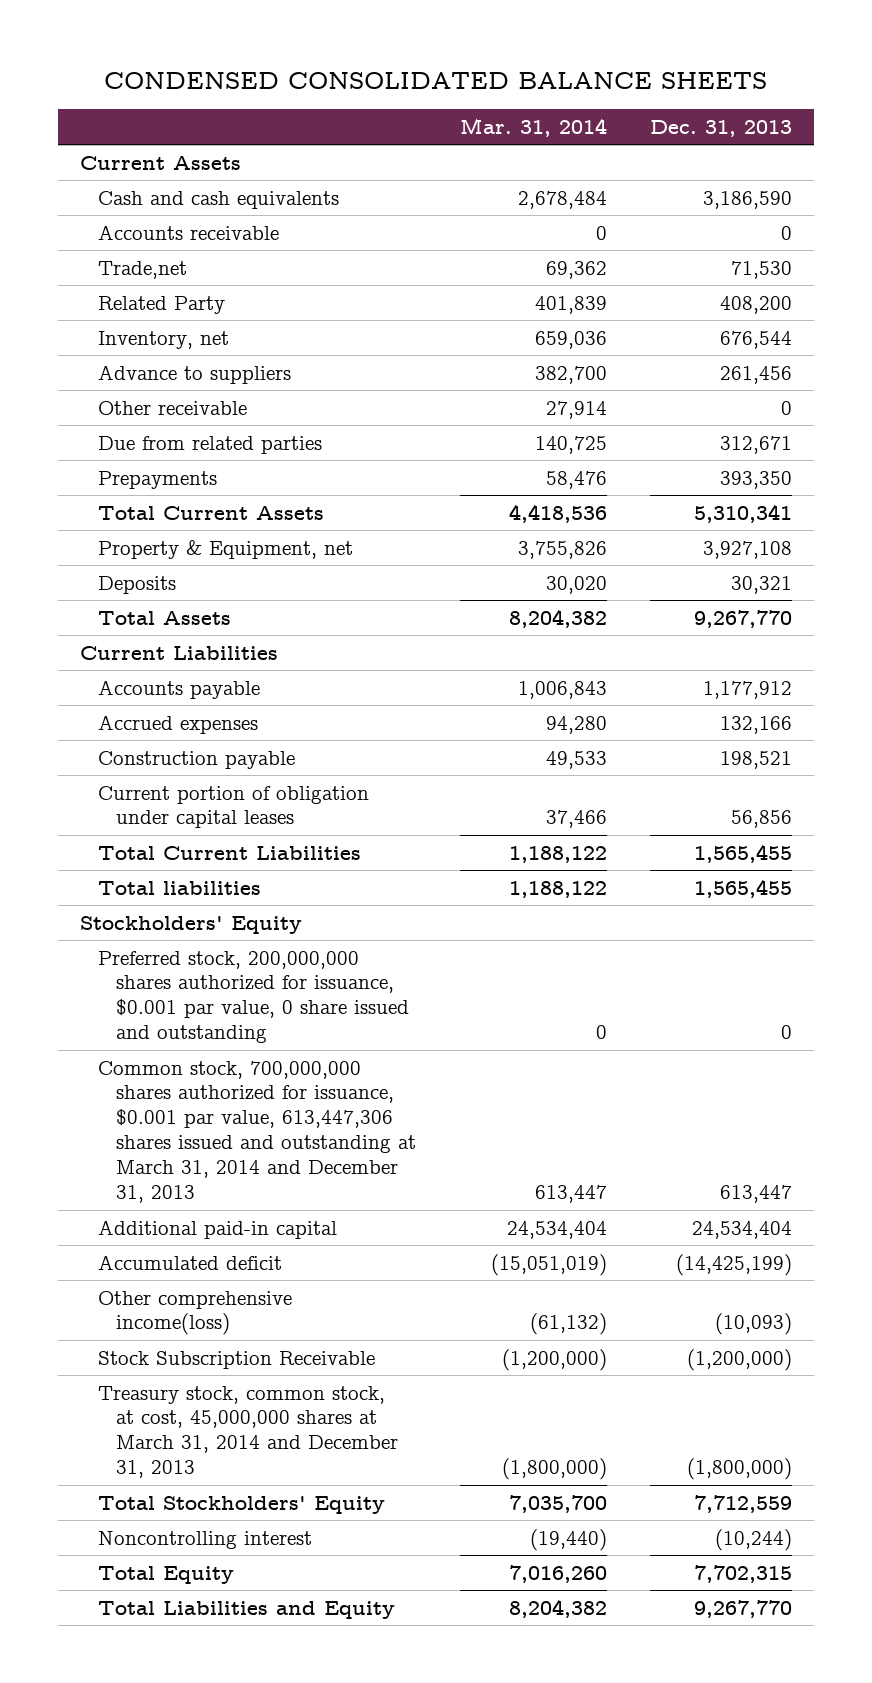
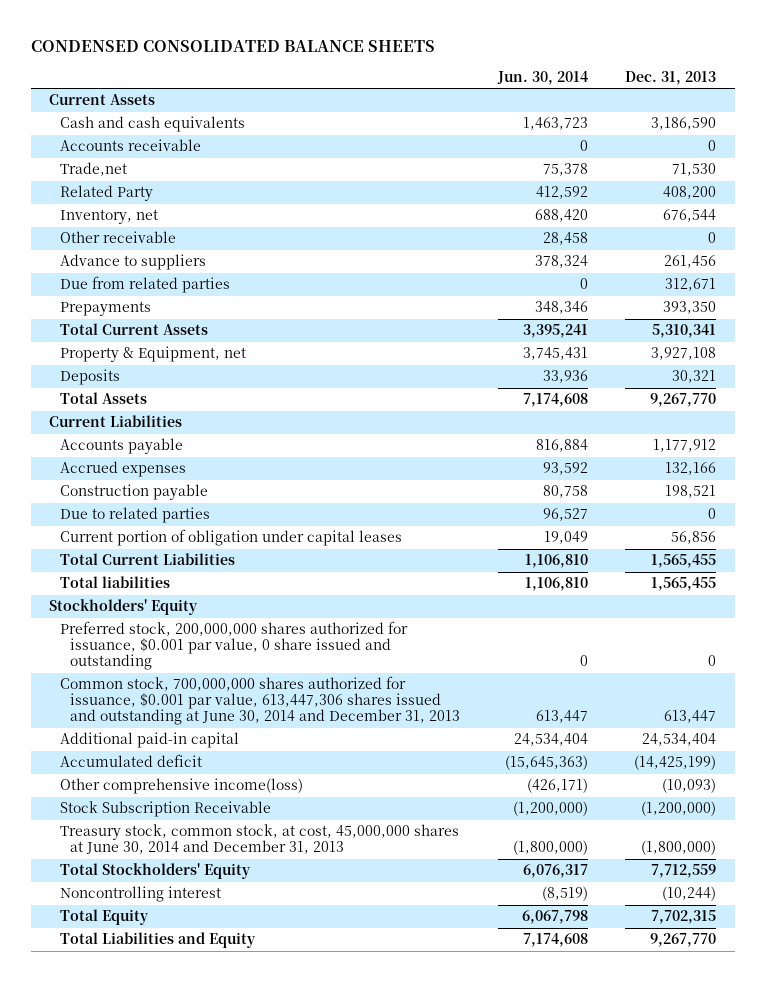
- | Mar. 31, 2014 | Dec. 31, 2013
+ | Jun. 30, 2014 | Dec. 31, 2013
moved down: Advance to suppliers | 378,324 | 261,456
+ Due to related parties | 96,527 | 0
- Common stock, 700,000,000 shares authorized for issuance, $0.001 par value, 613,447,306 shares issued and outstanding at March 31, 2014 and December 31, 2013 | 613,447 | 613,447
+ Common stock, 700,000,000 shares authorized for issuance, $0.001 par value, 613,447,306 shares issued and outstanding at June 30, 2014 and December 31, 2013 | 613,447 | 613,447
- Treasury stock, common stock, at cost, 45,000,000 shares at March 31, 2014 and December 31, 2013 | (1,800,000) | (1,800,000)
+ Treasury stock, common stock, at cost, 45,000,000 shares at June 30, 2014 and December 31, 2013 | (1,800,000) | (1,800,000)

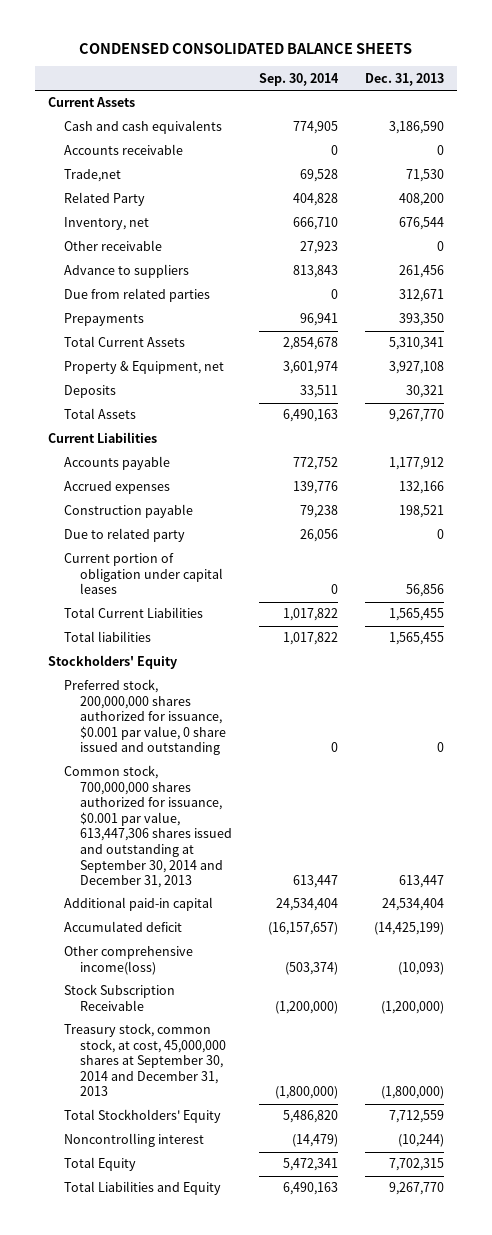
- | Jun. 30, 2014 | Dec. 31, 2013
+ | Sep. 30, 2014 | Dec. 31, 2013
- Due to related parties | 96,527 | 0
+ Due to related party | 26,056 | 0
- Common stock, 700,000,000 shares authorized for issuance, $0.001 par value, 613,447,306 shares issued and outstanding at June 30, 2014 and December 31, 2013 | 613,447 | 613,447
+ Common stock, 700,000,000 shares authorized for issuance, $0.001 par value, 613,447,306 shares issued and outstanding at September 30, 2014 and December 31, 2013 | 613,447 | 613,447
- Treasury stock, common stock, at cost, 45,000,000 shares at June 30, 2014 and December 31, 2013 | (1,800,000) | (1,800,000)
+ Treasury stock, common stock, at cost, 45,000,000 shares at September 30, 2014 and December 31, 2013 | (1,800,000) | (1,800,000)

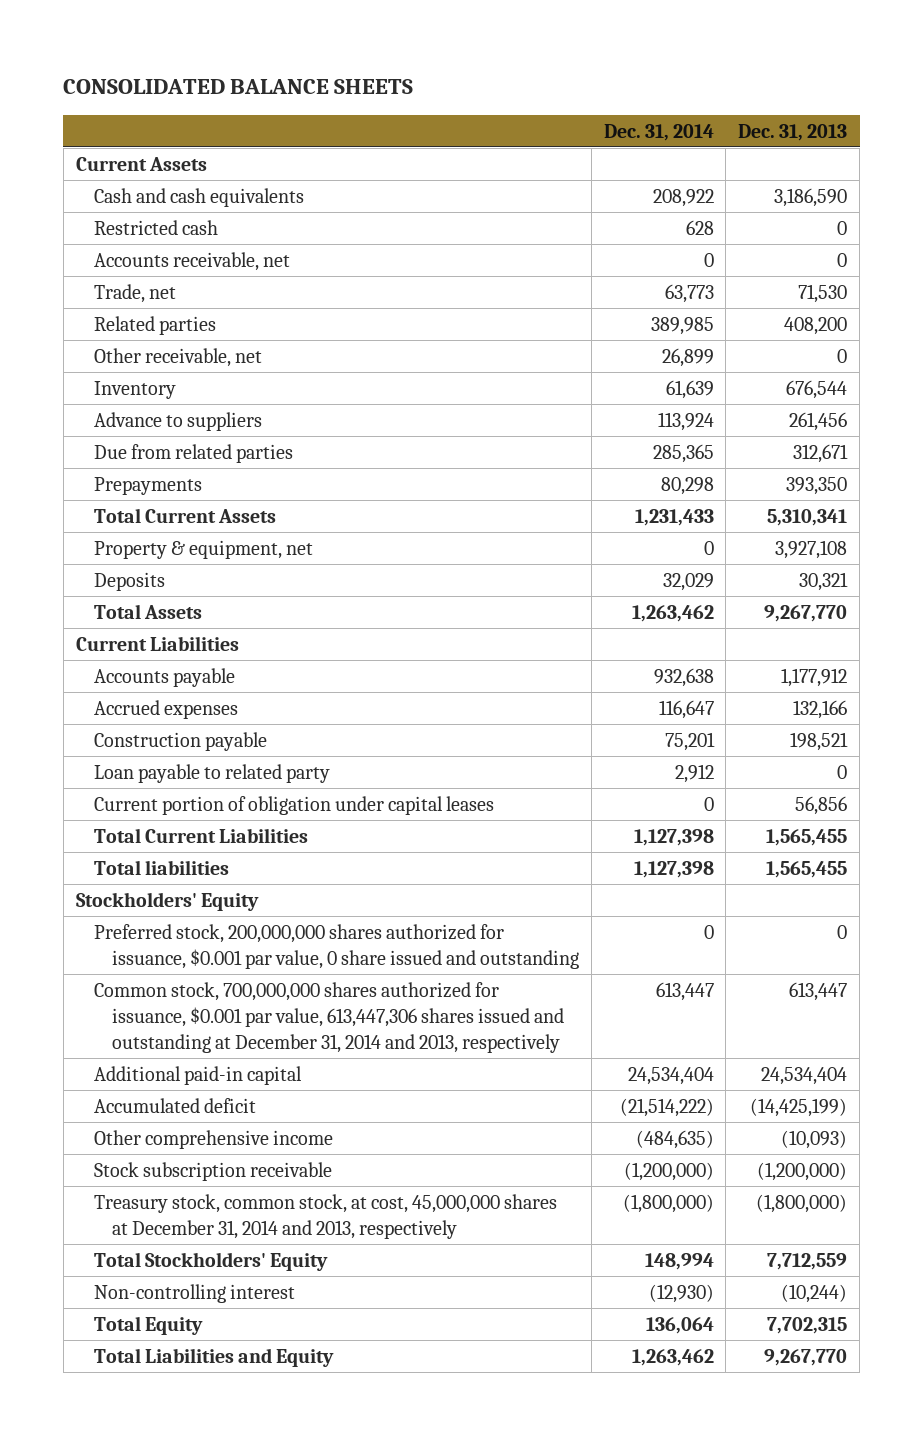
- CONDENSED CONSOLIDATED BALANCE SHEETS
+ CONSOLIDATED BALANCE SHEETS
- | Sep. 30, 2014 | Dec. 31, 2013
+ | Dec. 31, 2014 | Dec. 31, 2013
- Accounts receivable | 0 | 0
- Trade,net | 69,528 | 71,530
- Related Party | 404,828 | 408,200
- Inventory, net | 666,710 | 676,544
- Other receivable | 27,923 | 0
+ Restricted cash | 628 | 0
+ Accounts receivable, net | 0 | 0
+ Trade, net | 63,773 | 71,530
+ Related parties | 389,985 | 408,200
+ Other receivable, net | 26,899 | 0
+ Inventory | 61,639 | 676,544
- Property & Equipment, net | 3,601,974 | 3,927,108
+ Property & equipment, net | 0 | 3,927,108
- Due to related party | 26,056 | 0
+ Loan payable to related party | 2,912 | 0
- Common stock, 700,000,000 shares authorized for issuance, $0.001 par value, 613,447,306 shares issued and outstanding at September 30, 2014 and December 31, 2013 | 613,447 | 613,447
+ Common stock, 700,000,000 shares authorized for issuance, $0.001 par value, 613,447,306 shares issued and outstanding at December 31, 2014 and 2013, respectively | 613,447 | 613,447
- Other comprehensive income(loss) | (503,374) | (10,093)
- Stock Subscription Receivable | (1,200,000) | (1,200,000)
- Treasury stock, common stock, at cost, 45,000,000 shares at September 30, 2014 and December 31, 2013 | (1,800,000) | (1,800,000)
+ Other comprehensive income | (484,635) | (10,093)
+ Stock subscription receivable | (1,200,000) | (1,200,000)
+ Treasury stock, common stock, at cost, 45,000,000 shares at December 31, 2014 and 2013, respectively | (1,800,000) | (1,800,000)
- Noncontrolling interest | (14,479) | (10,244)
+ Non-controlling interest | (12,930) | (10,244)

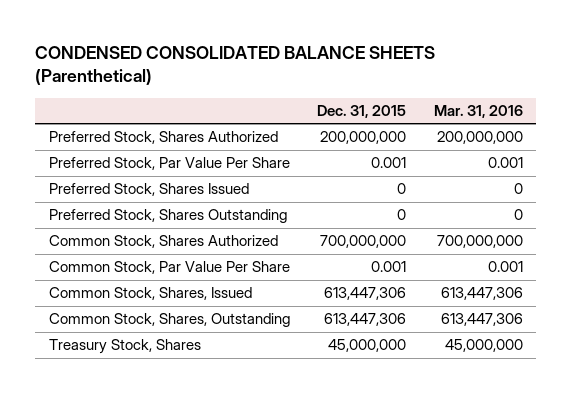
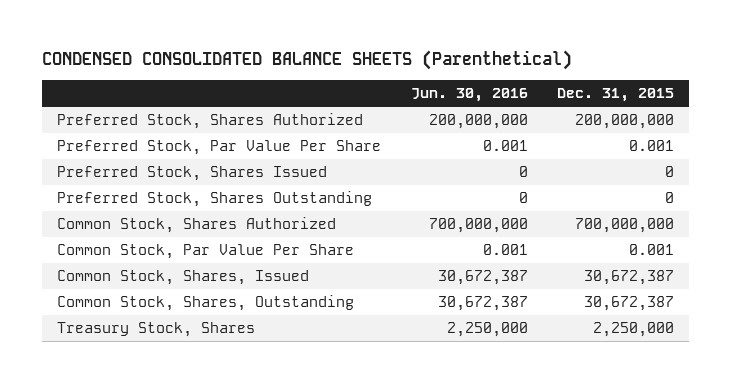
- | Dec. 31, 2015 | Mar. 31, 2016
+ | Jun. 30, 2016 | Dec. 31, 2015
- Common Stock, Shares, Issued | 613,447,306 | 613,447,306
- Common Stock, Shares, Outstanding | 613,447,306 | 613,447,306
- Treasury Stock, Shares | 45,000,000 | 45,000,000
+ Common Stock, Shares, Issued | 30,672,387 | 30,672,387
+ Common Stock, Shares, Outstanding | 30,672,387 | 30,672,387
+ Treasury Stock, Shares | 2,250,000 | 2,250,000

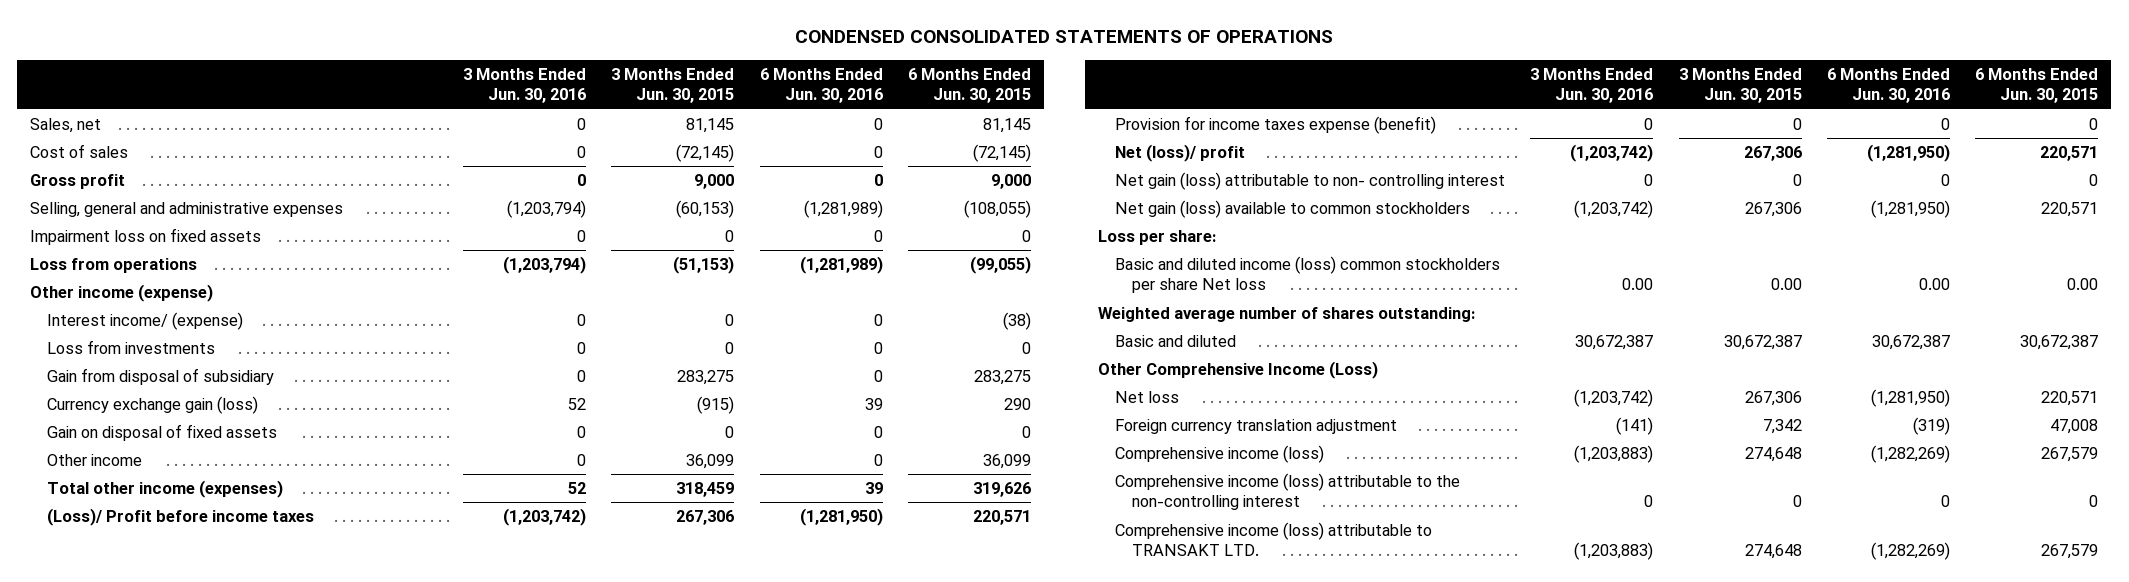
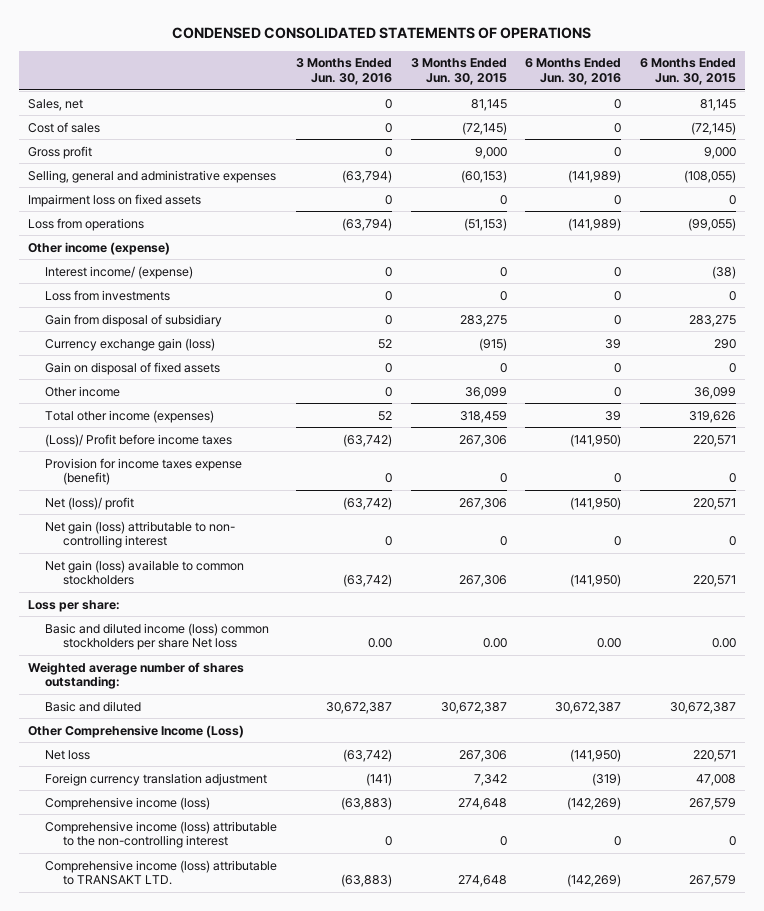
- Selling, general and administrative expenses | (1,203,794) | (60,153) | (1,281,989) | (108,055)
+ Selling, general and administrative expenses | (63,794) | (60,153) | (141,989) | (108,055)
- Loss from operations | (1,203,794) | (51,153) | (1,281,989) | (99,055)
+ Loss from operations | (63,794) | (51,153) | (141,989) | (99,055)
- (Loss)/ Profit before income taxes | (1,203,742) | 267,306 | (1,281,950) | 220,571
+ (Loss)/ Profit before income taxes | (63,742) | 267,306 | (141,950) | 220,571
- Net (loss)/ profit | (1,203,742) | 267,306 | (1,281,950) | 220,571
+ Net (loss)/ profit | (63,742) | 267,306 | (141,950) | 220,571
- Net gain (loss) available to common stockholders | (1,203,742) | 267,306 | (1,281,950) | 220,571
+ Net gain (loss) available to common stockholders | (63,742) | 267,306 | (141,950) | 220,571
- Net loss | (1,203,742) | 267,306 | (1,281,950) | 220,571
+ Net loss | (63,742) | 267,306 | (141,950) | 220,571
- Comprehensive income (loss) | (1,203,883) | 274,648 | (1,282,269) | 267,579
+ Comprehensive income (loss) | (63,883) | 274,648 | (142,269) | 267,579
- Comprehensive income (loss) attributable to TRANSAKT LTD. | (1,203,883) | 274,648 | (1,282,269) | 267,579
+ Comprehensive income (loss) attributable to TRANSAKT LTD. | (63,883) | 274,648 | (142,269) | 267,579

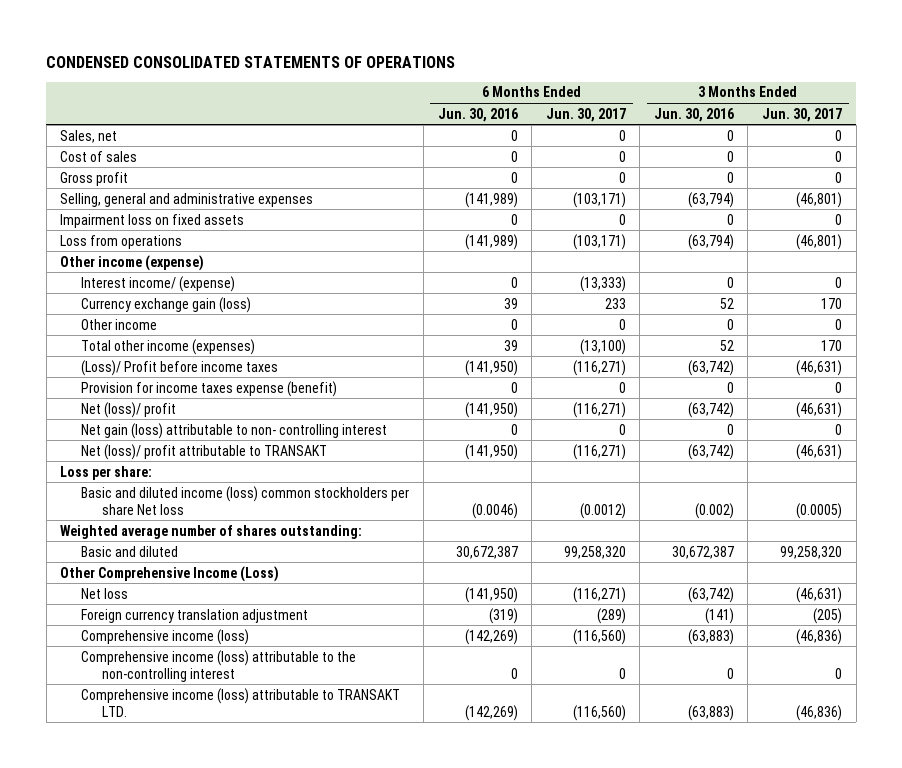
- | 3 Months Ended Jun. 30, 2016 | 3 Months Ended Jun. 30, 2015 | 6 Months Ended Jun. 30, 2016 | 6 Months Ended Jun. 30, 2015
+ | 6 Months Ended Jun. 30, 2016 | 6 Months Ended Jun. 30, 2017 | 3 Months Ended Jun. 30, 2016 | 3 Months Ended Jun. 30, 2017
- Loss from investments | 0 | 0 | 0 | 0
- Gain from disposal of subsidiary | 0 | 283,275 | 0 | 283,275
- Gain on disposal of fixed assets | 0 | 0 | 0 | 0
- Net gain (loss) available to common stockholders | (63,742) | 267,306 | (141,950) | 220,571
+ Net (loss)/ profit attributable to TRANSAKT | (141,950) | (116,271) | (63,742) | (46,631)
- Basic and diluted income (loss) common stockholders per share Net loss | 0.00 | 0.00 | 0.00 | 0.00
+ Basic and diluted income (loss) common stockholders per share Net loss | (0.0046) | (0.0012) | (0.002) | (0.0005)

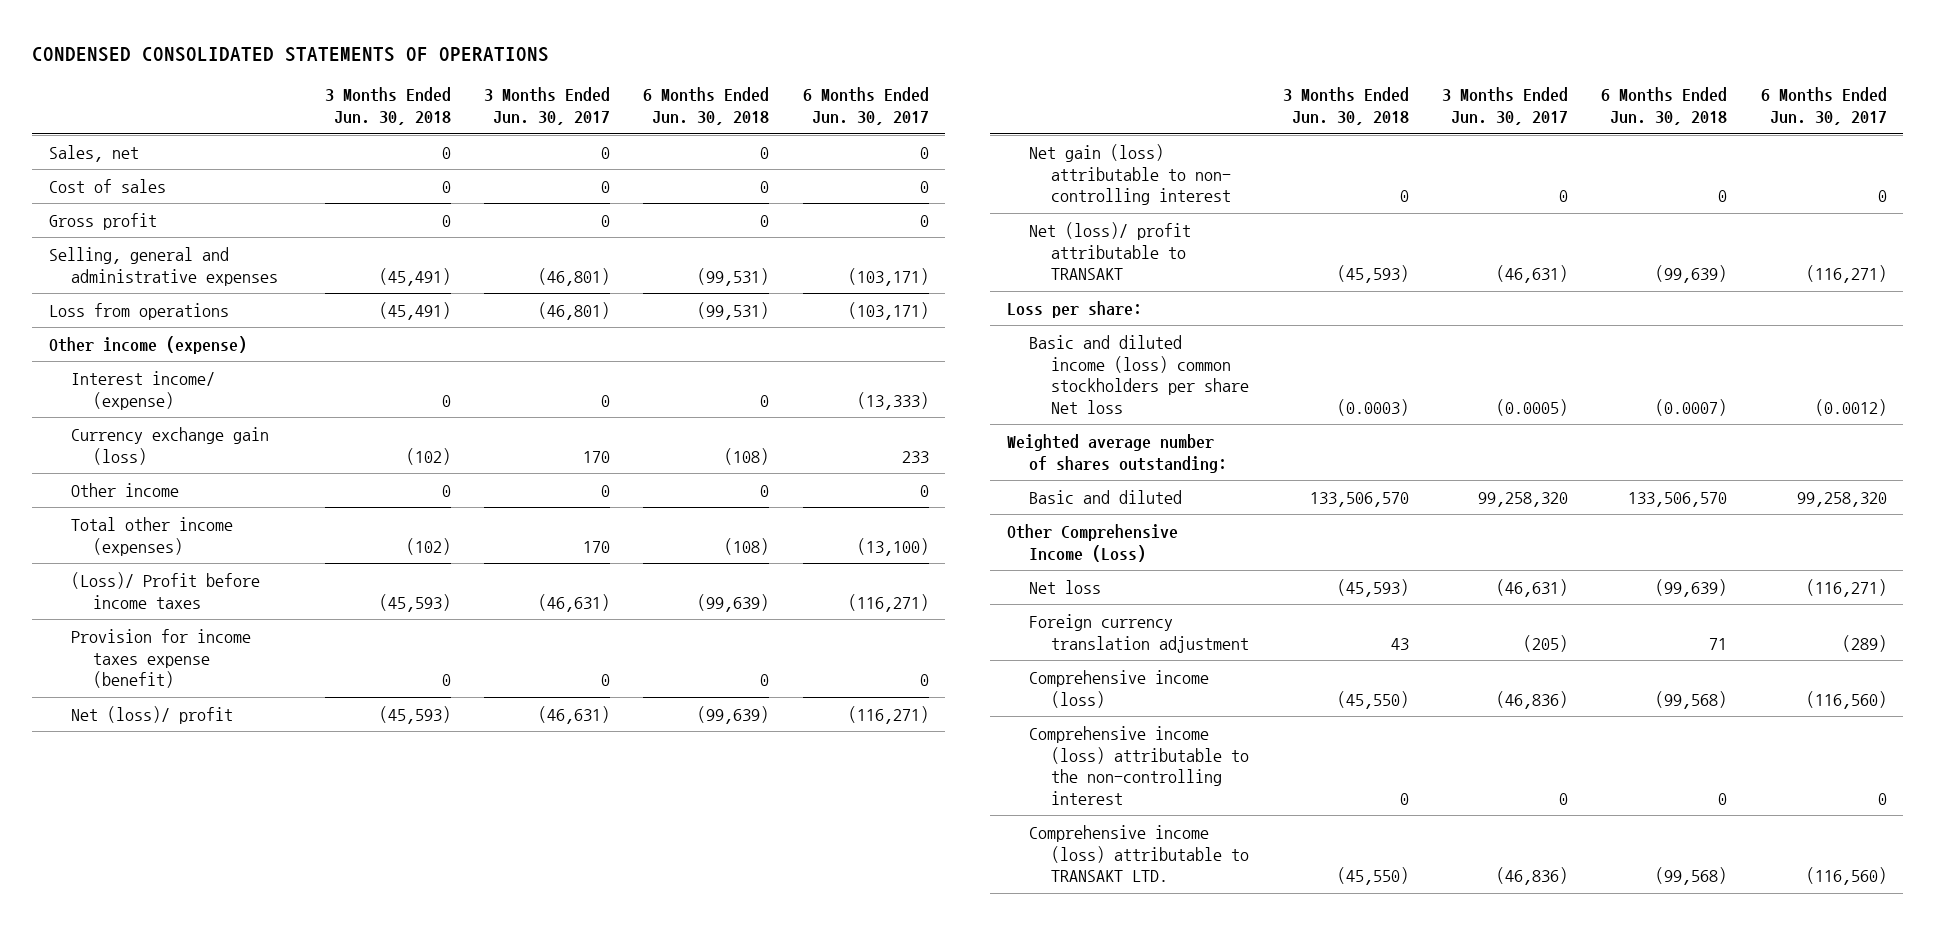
- | 6 Months Ended Jun. 30, 2016 | 6 Months Ended Jun. 30, 2017 | 3 Months Ended Jun. 30, 2016 | 3 Months Ended Jun. 30, 2017
+ | 3 Months Ended Jun. 30, 2018 | 3 Months Ended Jun. 30, 2017 | 6 Months Ended Jun. 30, 2018 | 6 Months Ended Jun. 30, 2017
- Impairment loss on fixed assets | 0 | 0 | 0 | 0

